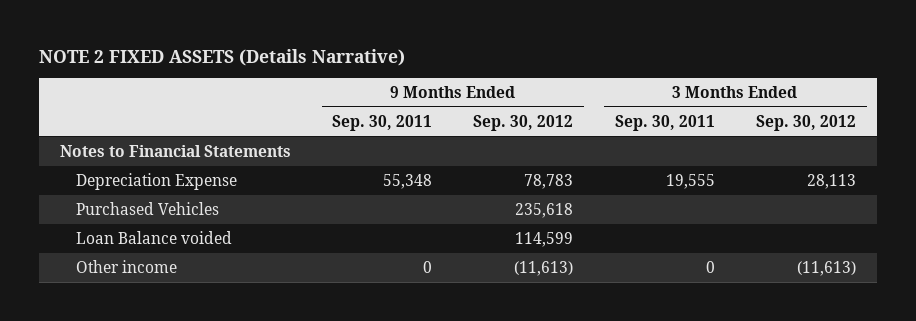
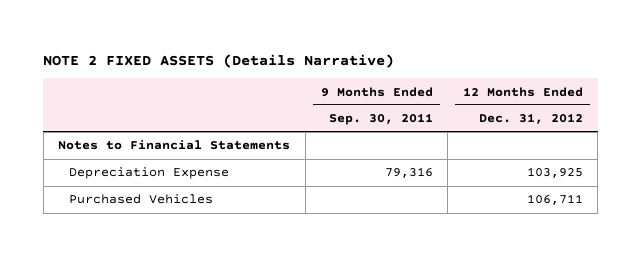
- | 9 Months Ended Sep. 30, 2011 | 9 Months Ended Sep. 30, 2012 | 3 Months Ended Sep. 30, 2011 | 3 Months Ended Sep. 30, 2012
+ | 9 Months Ended Sep. 30, 2011 | 12 Months Ended Dec. 31, 2012
- Depreciation Expense | 55,348 | 78,783 | 19,555 | 28,113
+ Depreciation Expense | 79,316 | 103,925
- Loan Balance voided | | 114,599 | |
- Other income | 0 | (11,613) | 0 | (11,613)

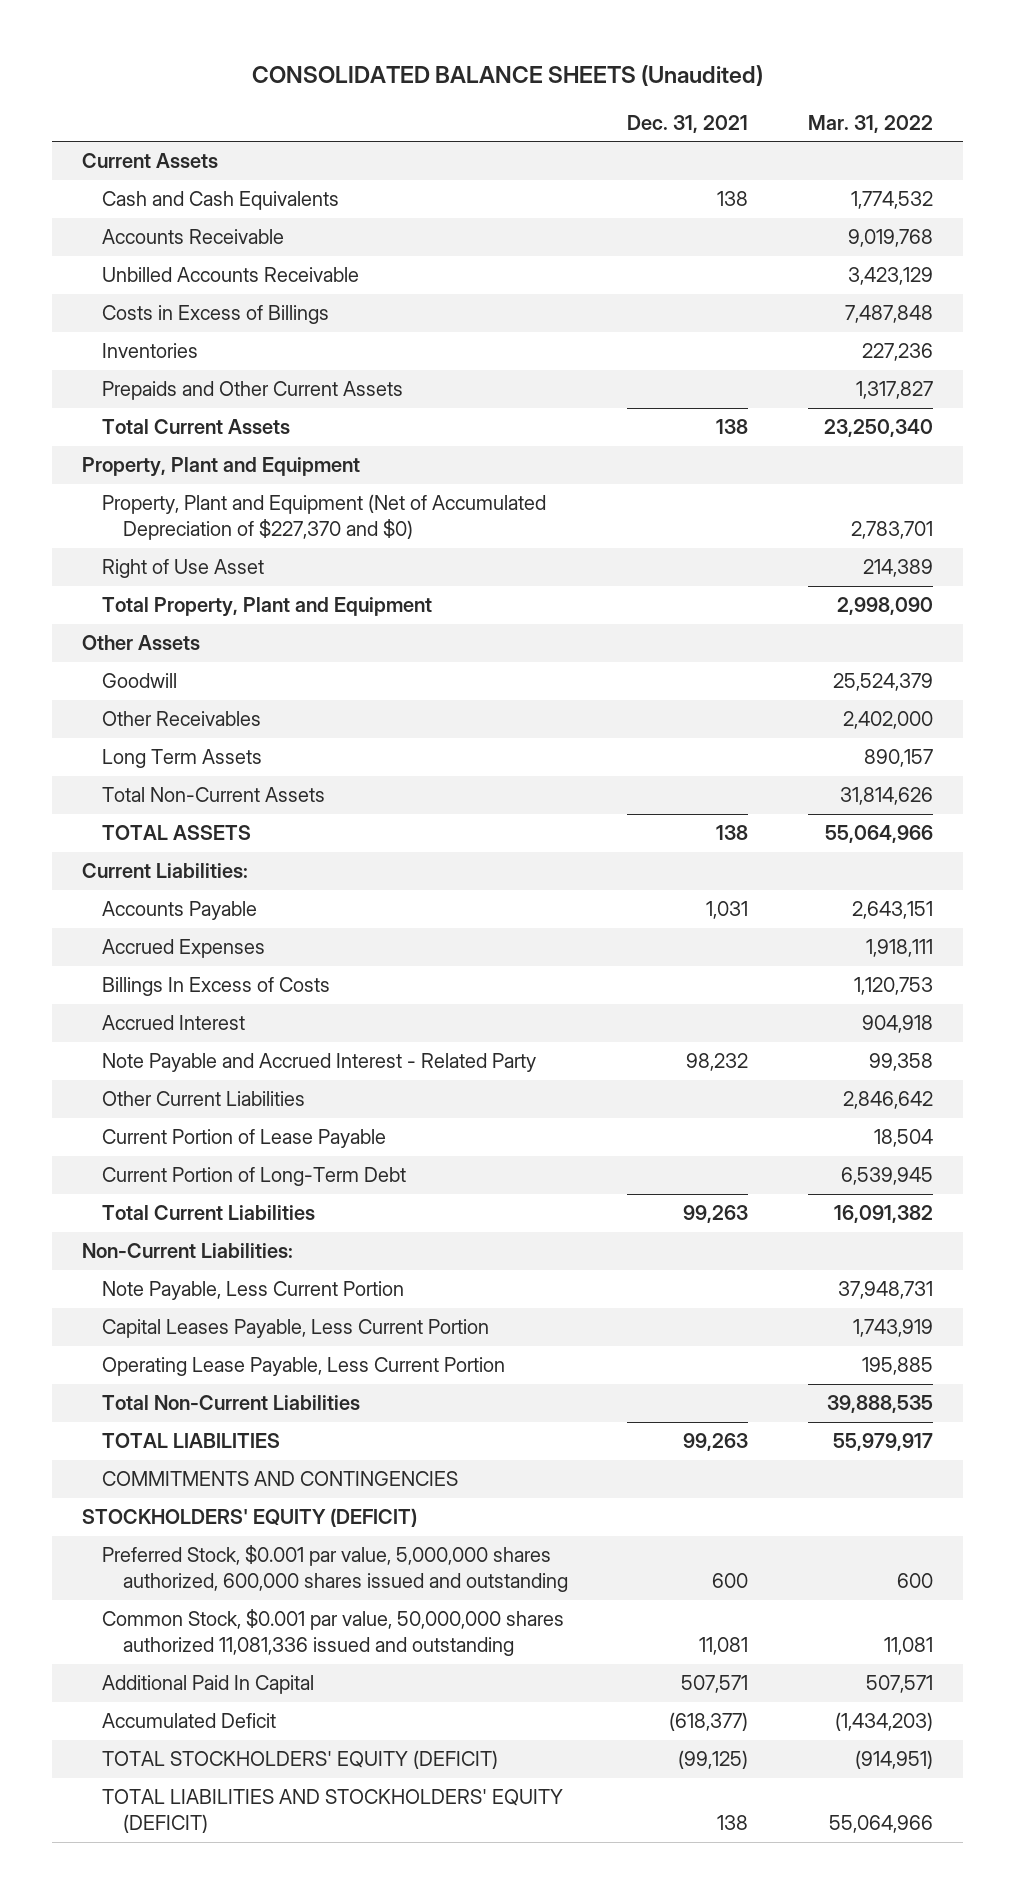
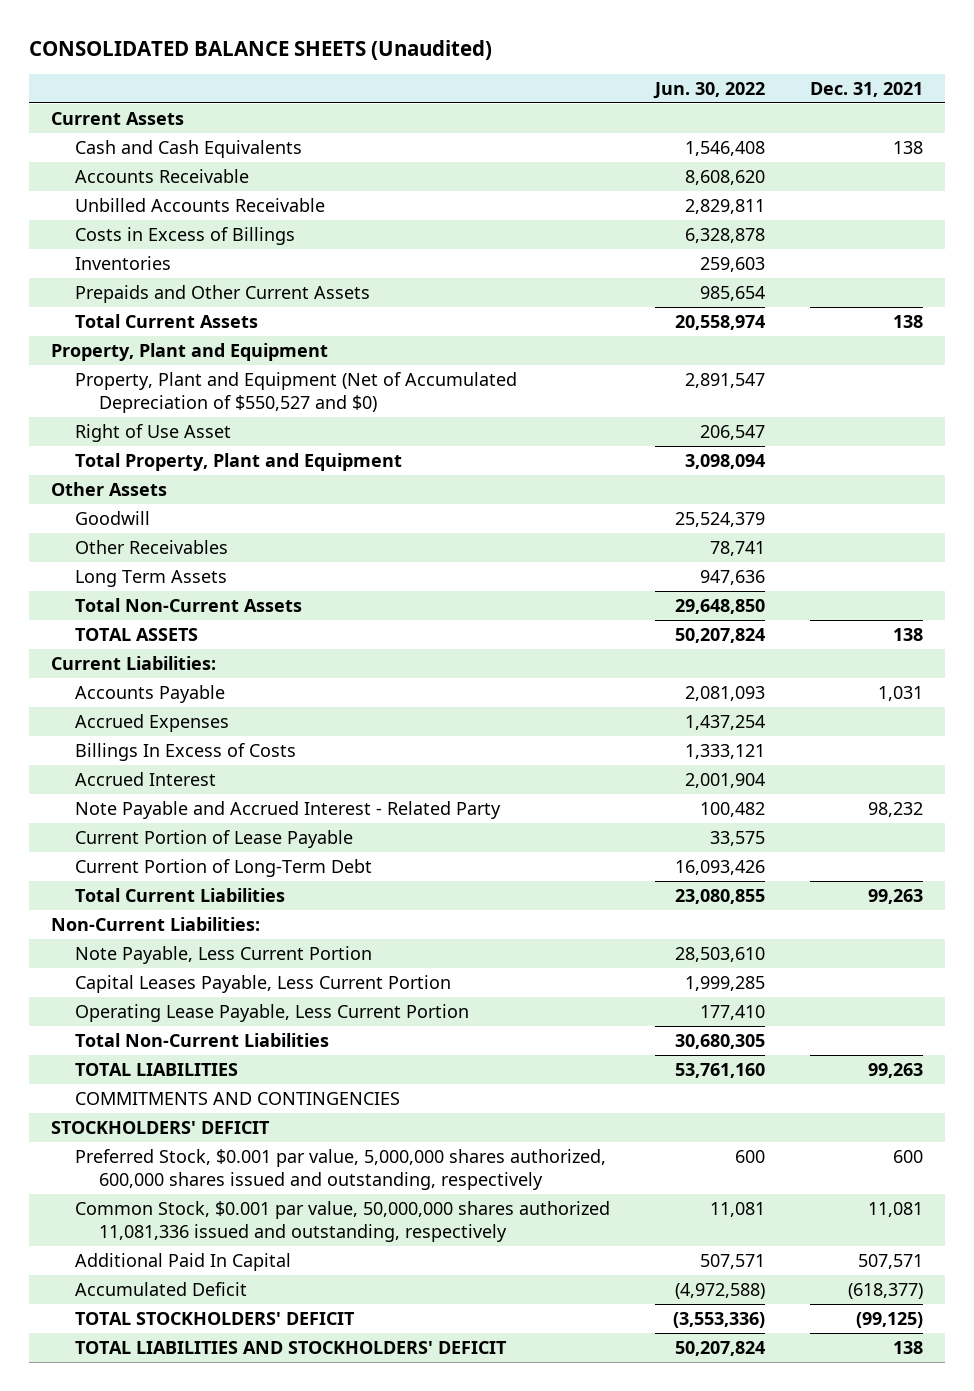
- | Dec. 31, 2021 | Mar. 31, 2022
+ | Jun. 30, 2022 | Dec. 31, 2021
- Property, Plant and Equipment (Net of Accumulated Depreciation of $227,370 and $0) | | 2,783,701
+ Property, Plant and Equipment (Net of Accumulated Depreciation of $550,527 and $0) | 2,891,547 |
- Other Current Liabilities | | 2,846,642
- STOCKHOLDERS' EQUITY (DEFICIT)
- Preferred Stock, $0.001 par value, 5,000,000 shares authorized, 600,000 shares issued and outstanding | 600 | 600
- Common Stock, $0.001 par value, 50,000,000 shares authorized 11,081,336 issued and outstanding | 11,081 | 11,081
+ STOCKHOLDERS' DEFICIT
+ Preferred Stock, $0.001 par value, 5,000,000 shares authorized, 600,000 shares issued and outstanding, respectively | 600 | 600
+ Common Stock, $0.001 par value, 50,000,000 shares authorized 11,081,336 issued and outstanding, respectively | 11,081 | 11,081
- TOTAL STOCKHOLDERS' EQUITY (DEFICIT) | (99,125) | (914,951)
- TOTAL LIABILITIES AND STOCKHOLDERS' EQUITY (DEFICIT) | 138 | 55,064,966
+ TOTAL STOCKHOLDERS' DEFICIT | (3,553,336) | (99,125)
+ TOTAL LIABILITIES AND STOCKHOLDERS' DEFICIT | 50,207,824 | 138

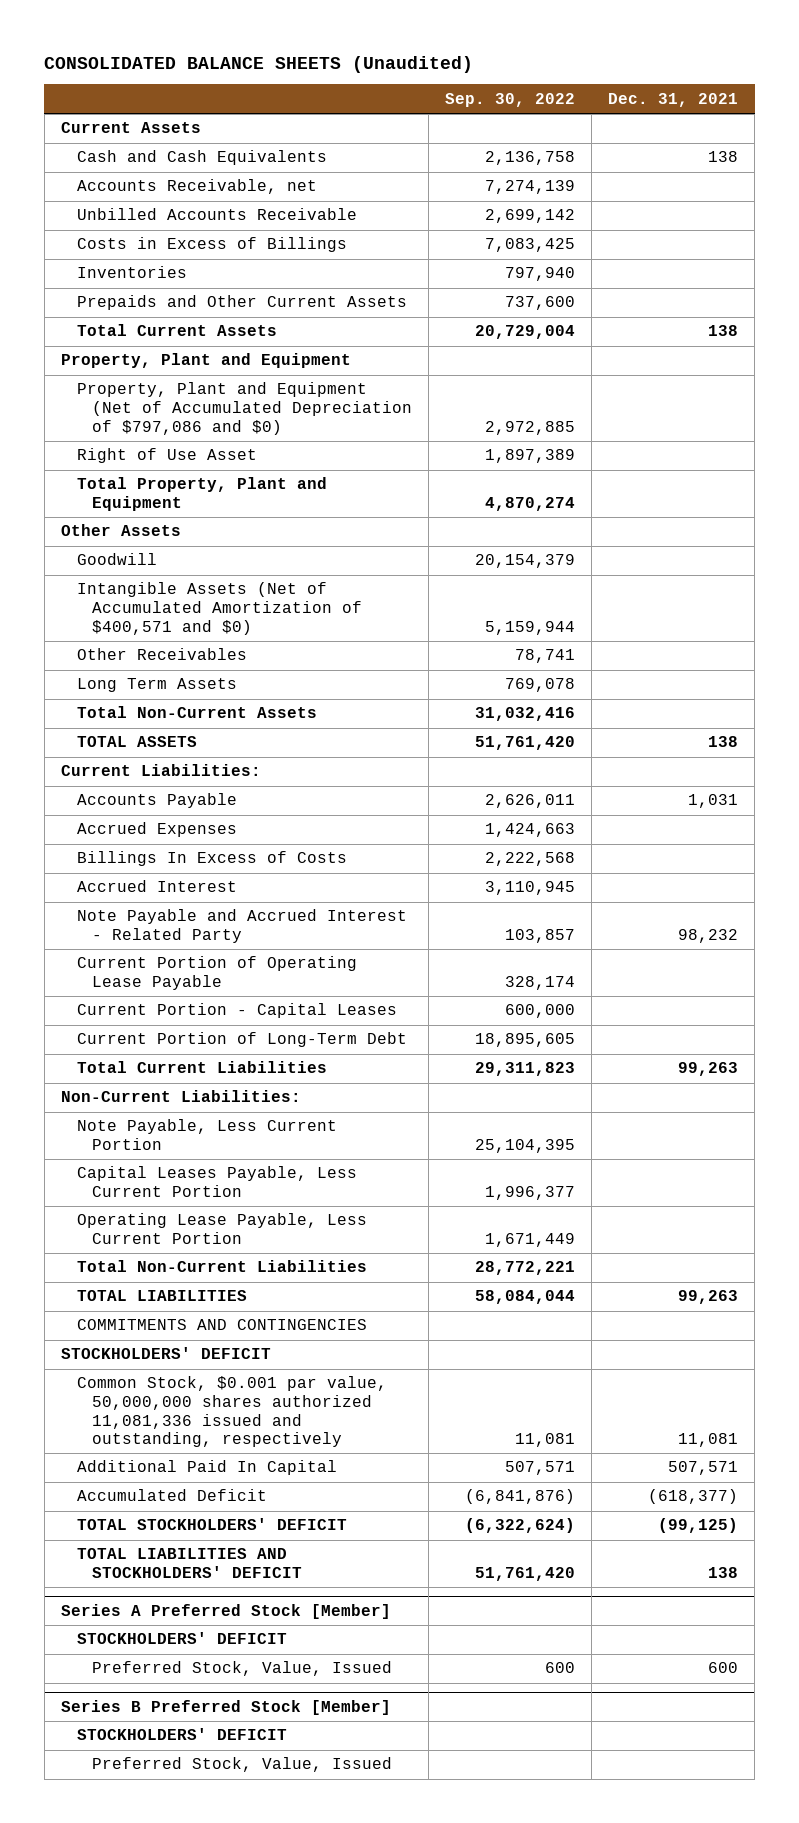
- | Jun. 30, 2022 | Dec. 31, 2021
+ | Sep. 30, 2022 | Dec. 31, 2021
- Accounts Receivable | 8,608,620 |
+ Accounts Receivable, net | 7,274,139 |
- Property, Plant and Equipment (Net of Accumulated Depreciation of $550,527 and $0) | 2,891,547 |
+ Property, Plant and Equipment (Net of Accumulated Depreciation of $797,086 and $0) | 2,972,885 |
+ Intangible Assets (Net of Accumulated Amortization of $400,571 and $0) | 5,159,944 |
- Current Portion of Lease Payable | 33,575 |
+ Current Portion of Operating Lease Payable | 328,174 |
+ Current Portion - Capital Leases | 600,000 |
- Preferred Stock, $0.001 par value, 5,000,000 shares authorized, 600,000 shares issued and outstanding, respectively | 600 | 600
+ Series A Preferred Stock [Member]
+ STOCKHOLDERS' DEFICIT
+ Preferred Stock, Value, Issued | 600 | 600
+ Series B Preferred Stock [Member]
+ STOCKHOLDERS' DEFICIT
+ Preferred Stock, Value, Issued

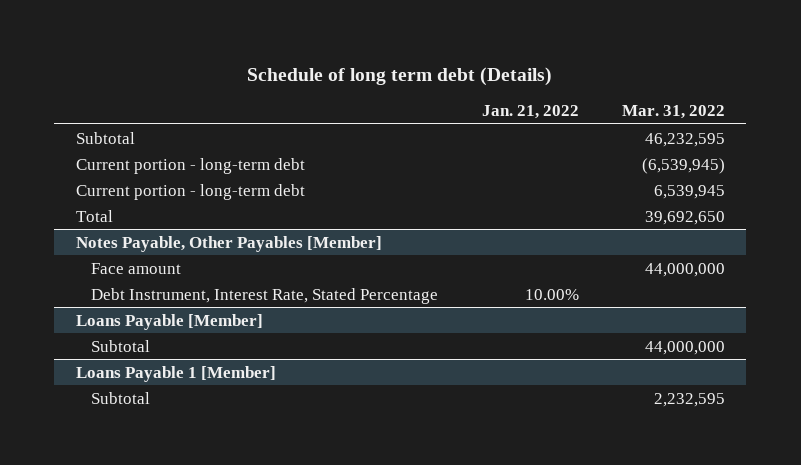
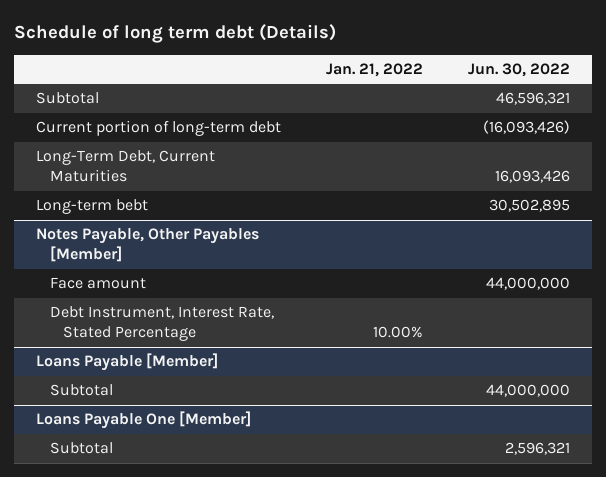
- | Jan. 21, 2022 | Mar. 31, 2022
+ | Jan. 21, 2022 | Jun. 30, 2022
- Current portion - long-term debt | | (6,539,945)
- Current portion - long-term debt | | 6,539,945
- Total | | 39,692,650
+ Current portion of long-term debt | | (16,093,426)
+ Long-Term Debt, Current Maturities | | 16,093,426
+ Long-term bebt | | 30,502,895
- Loans Payable 1 [Member]
- Subtotal | | 2,232,595
+ Loans Payable One [Member]
+ Subtotal | | 2,596,321

